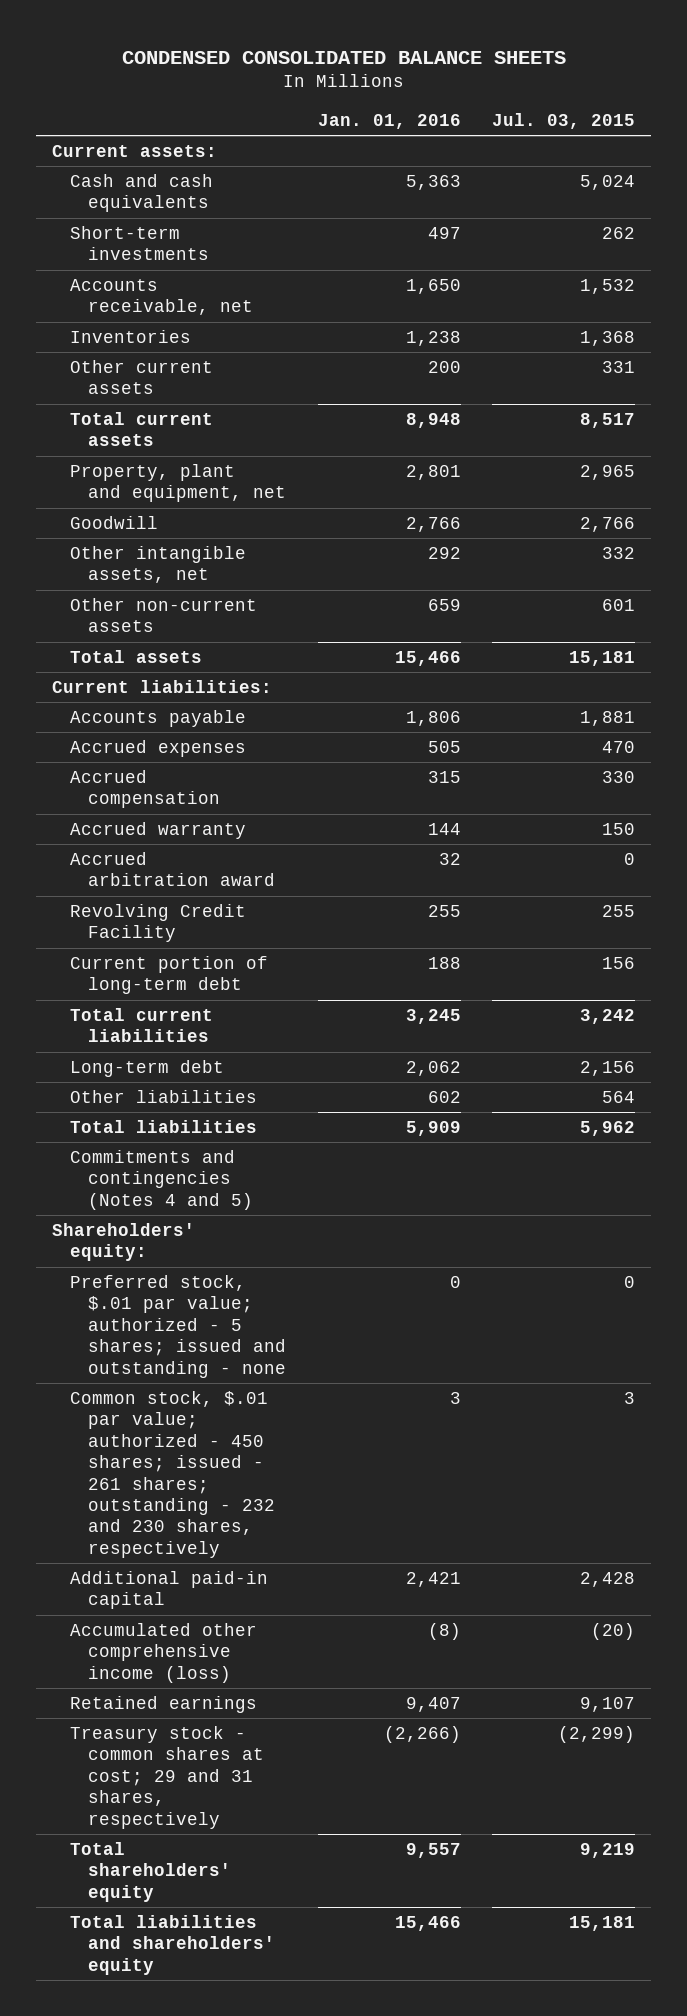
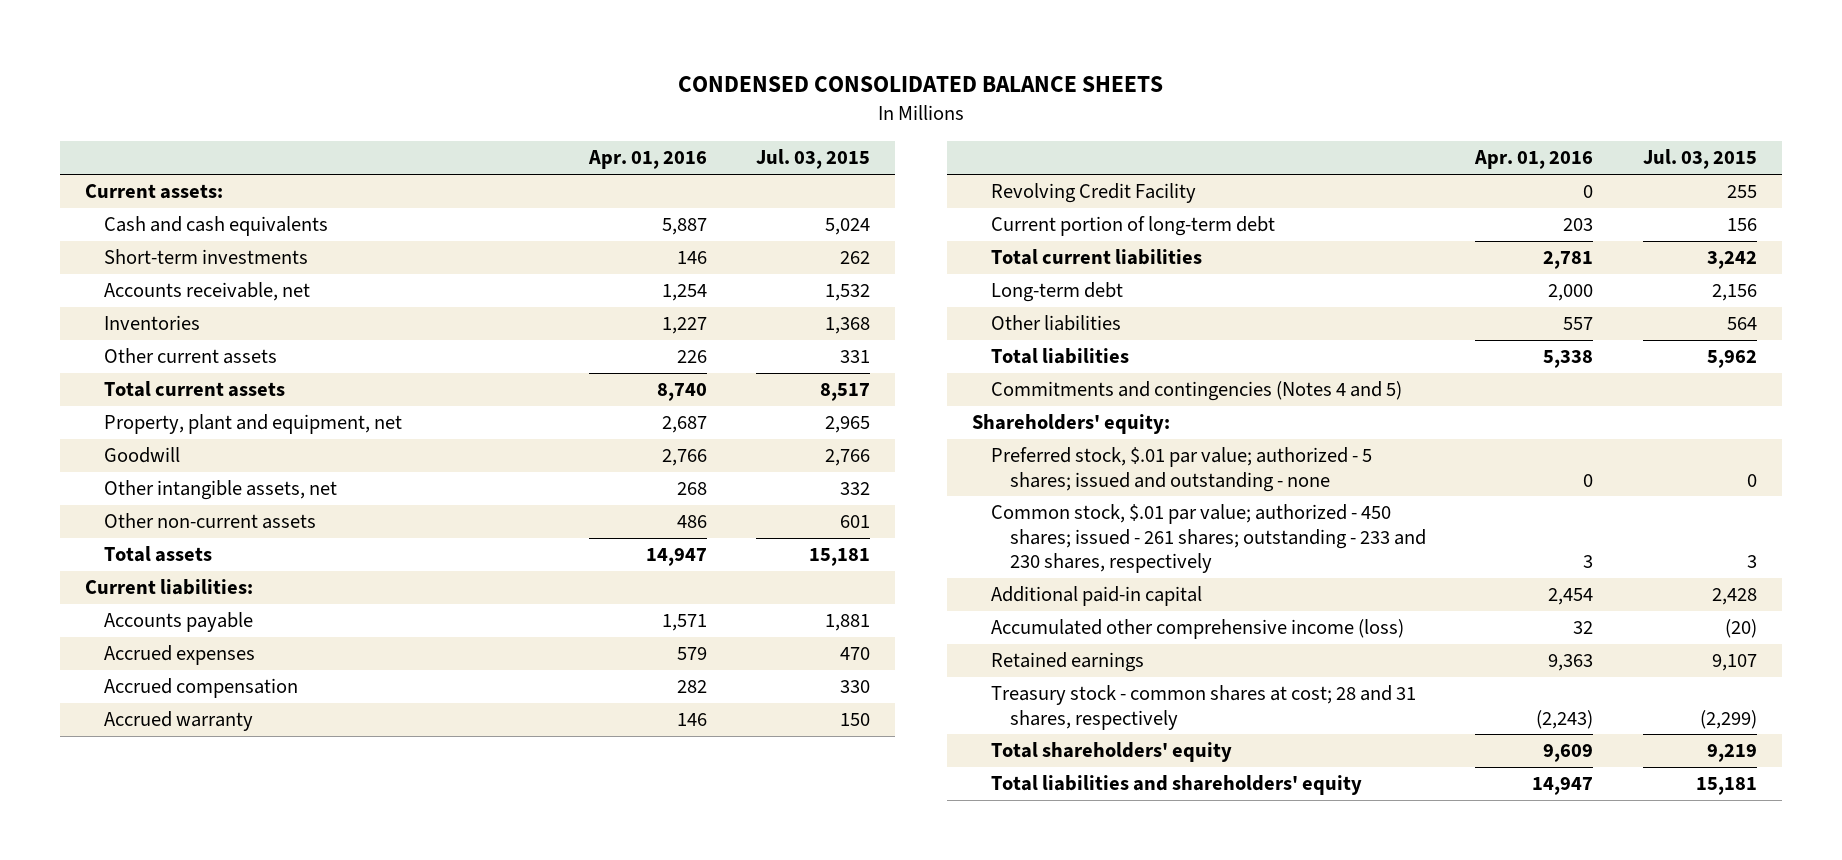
- | Jan. 01, 2016 | Jul. 03, 2015
+ | Apr. 01, 2016 | Jul. 03, 2015
- Accrued arbitration award | 32 | 0
- Common stock, $.01 par value; authorized - 450 shares; issued - 261 shares; outstanding - 232 and 230 shares, respectively | 3 | 3
+ Common stock, $.01 par value; authorized - 450 shares; issued - 261 shares; outstanding - 233 and 230 shares, respectively | 3 | 3
- Treasury stock - common shares at cost; 29 and 31 shares, respectively | (2,266) | (2,299)
+ Treasury stock - common shares at cost; 28 and 31 shares, respectively | (2,243) | (2,299)

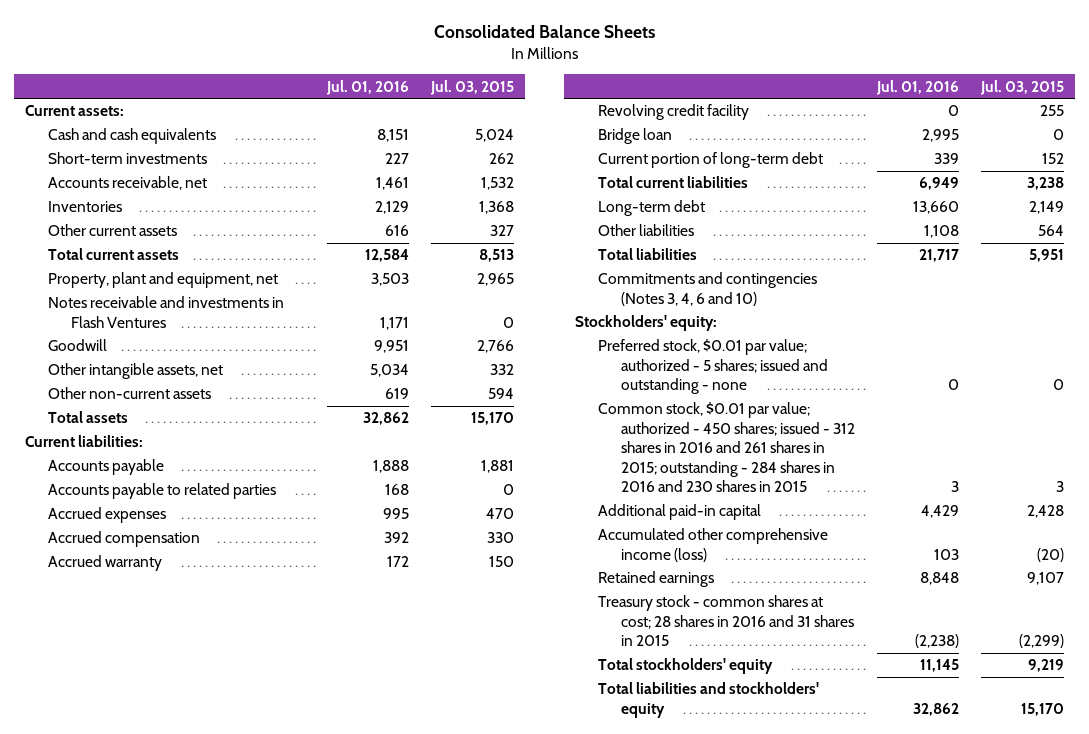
- CONDENSED CONSOLIDATED BALANCE SHEETS
+ Consolidated Balance Sheets
- | Apr. 01, 2016 | Jul. 03, 2015
+ | Jul. 01, 2016 | Jul. 03, 2015
- Other current assets | 226 | 331
- Total current assets | 8,740 | 8,517
+ Other current assets | 616 | 327
+ Total current assets | 12,584 | 8,513
+ Notes receivable and investments in Flash Ventures | 1,171 | 0
- Other non-current assets | 486 | 601
- Total assets | 14,947 | 15,181
+ Other non-current assets | 619 | 594
+ Total assets | 32,862 | 15,170
+ Accounts payable to related parties | 168 | 0
- Revolving Credit Facility | 0 | 255
- Current portion of long-term debt | 203 | 156
- Total current liabilities | 2,781 | 3,242
- Long-term debt | 2,000 | 2,156
+ Revolving credit facility | 0 | 255
+ Bridge loan | 2,995 | 0
+ Current portion of long-term debt | 339 | 152
+ Total current liabilities | 6,949 | 3,238
+ Long-term debt | 13,660 | 2,149
- Total liabilities | 5,338 | 5,962
- Commitments and contingencies (Notes 4 and 5)
- Shareholders' equity:
- Preferred stock, $.01 par value; authorized - 5 shares; issued and outstanding - none | 0 | 0
- Common stock, $.01 par value; authorized - 450 shares; issued - 261 shares; outstanding - 233 and 230 shares, respectively | 3 | 3
+ Total liabilities | 21,717 | 5,951
+ Commitments and contingencies (Notes 3, 4, 6 and 10)
+ Stockholders' equity:
+ Preferred stock, $0.01 par value; authorized - 5 shares; issued and outstanding - none | 0 | 0
+ Common stock, $0.01 par value; authorized - 450 shares; issued - 312 shares in 2016 and 261 shares in 2015; outstanding - 284 shares in 2016 and 230 shares in 2015 | 3 | 3
- Treasury stock - common shares at cost; 28 and 31 shares, respectively | (2,243) | (2,299)
- Total shareholders' equity | 9,609 | 9,219
- Total liabilities and shareholders' equity | 14,947 | 15,181
+ Treasury stock - common shares at cost; 28 shares in 2016 and 31 shares in 2015 | (2,238) | (2,299)
+ Total stockholders' equity | 11,145 | 9,219
+ Total liabilities and stockholders' equity | 32,862 | 15,170

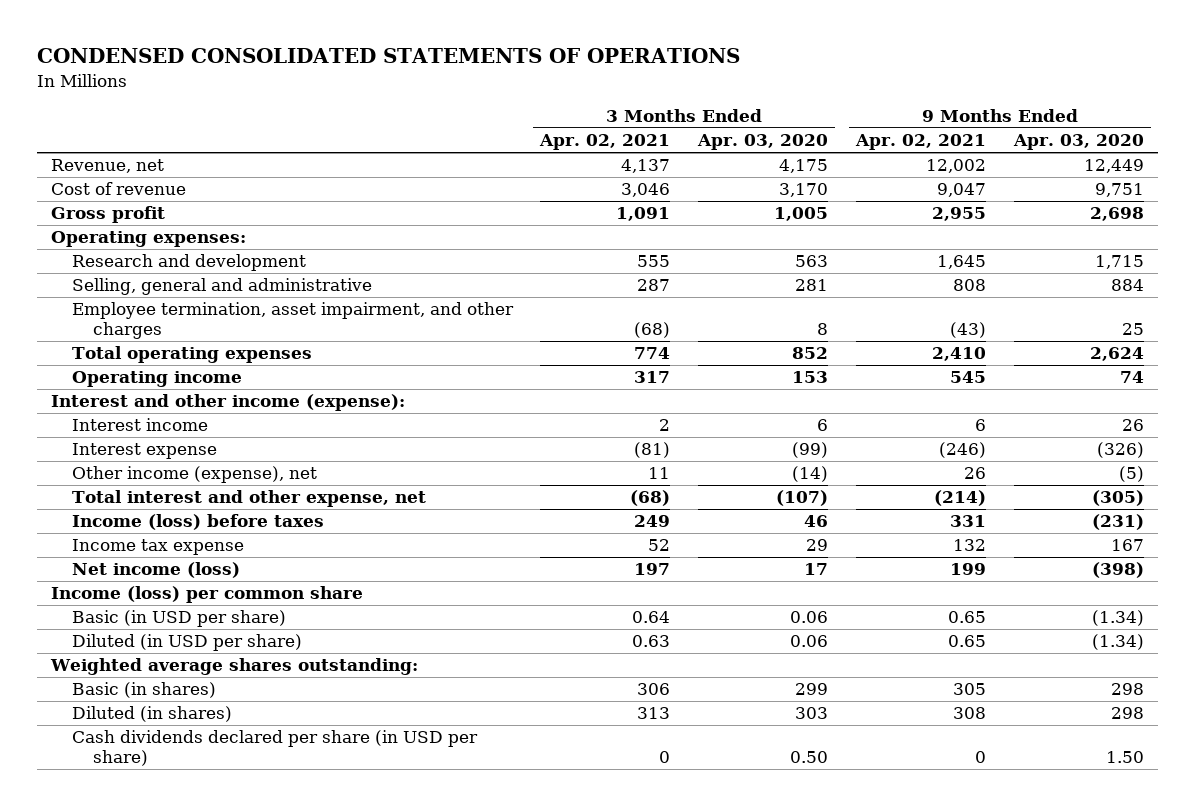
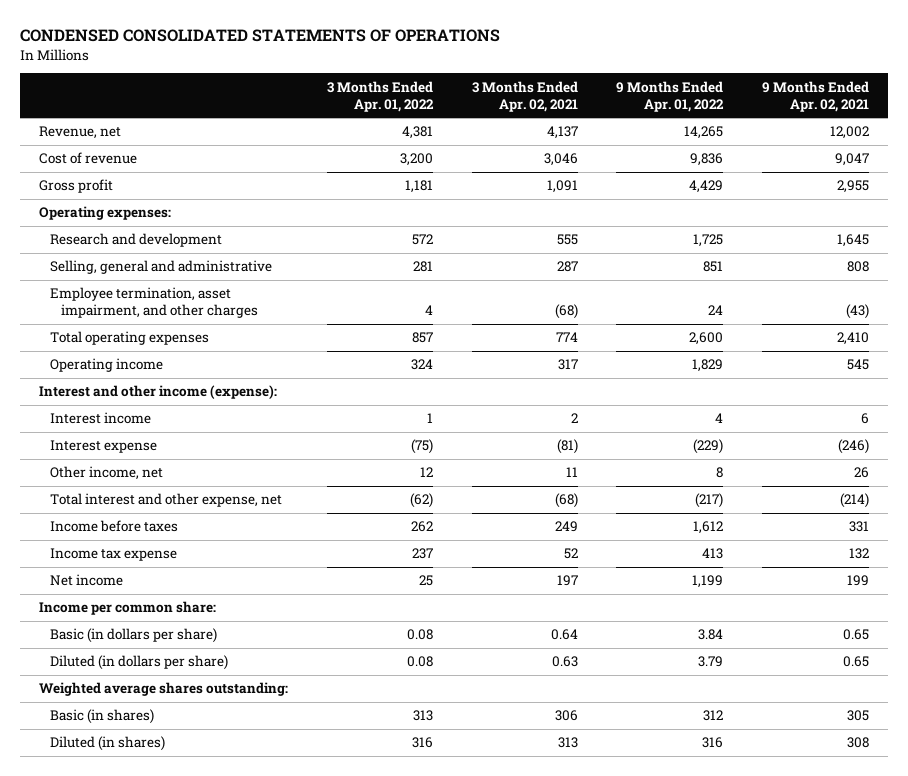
- | 3 Months Ended Apr. 02, 2021 | 3 Months Ended Apr. 03, 2020 | 9 Months Ended Apr. 02, 2021 | 9 Months Ended Apr. 03, 2020
+ | 3 Months Ended Apr. 01, 2022 | 3 Months Ended Apr. 02, 2021 | 9 Months Ended Apr. 01, 2022 | 9 Months Ended Apr. 02, 2021
- Other income (expense), net | 11 | (14) | 26 | (5)
+ Other income, net | 12 | 11 | 8 | 26
- Income (loss) before taxes | 249 | 46 | 331 | (231)
+ Income before taxes | 262 | 249 | 1,612 | 331
- Net income (loss) | 197 | 17 | 199 | (398)
- Income (loss) per common share
- Basic (in USD per share) | 0.64 | 0.06 | 0.65 | (1.34)
- Diluted (in USD per share) | 0.63 | 0.06 | 0.65 | (1.34)
+ Net income | 25 | 197 | 1,199 | 199
+ Income per common share:
+ Basic (in dollars per share) | 0.08 | 0.64 | 3.84 | 0.65
+ Diluted (in dollars per share) | 0.08 | 0.63 | 3.79 | 0.65
- Cash dividends declared per share (in USD per share) | 0 | 0.50 | 0 | 1.50

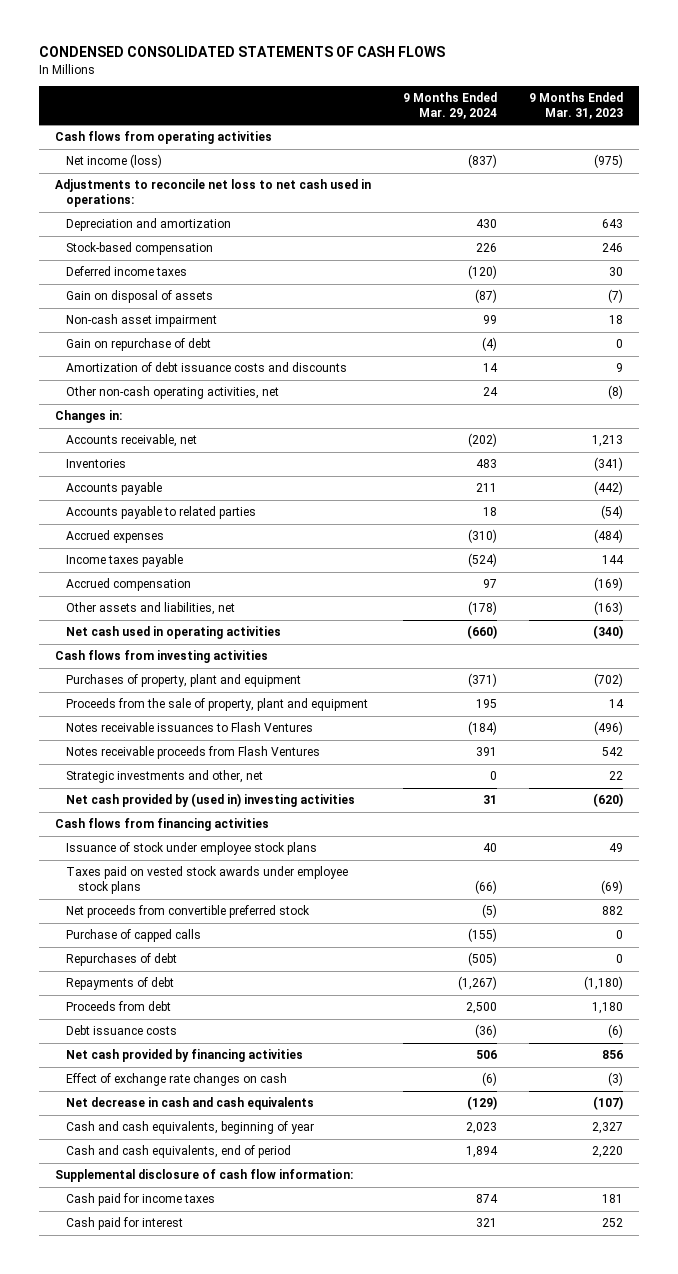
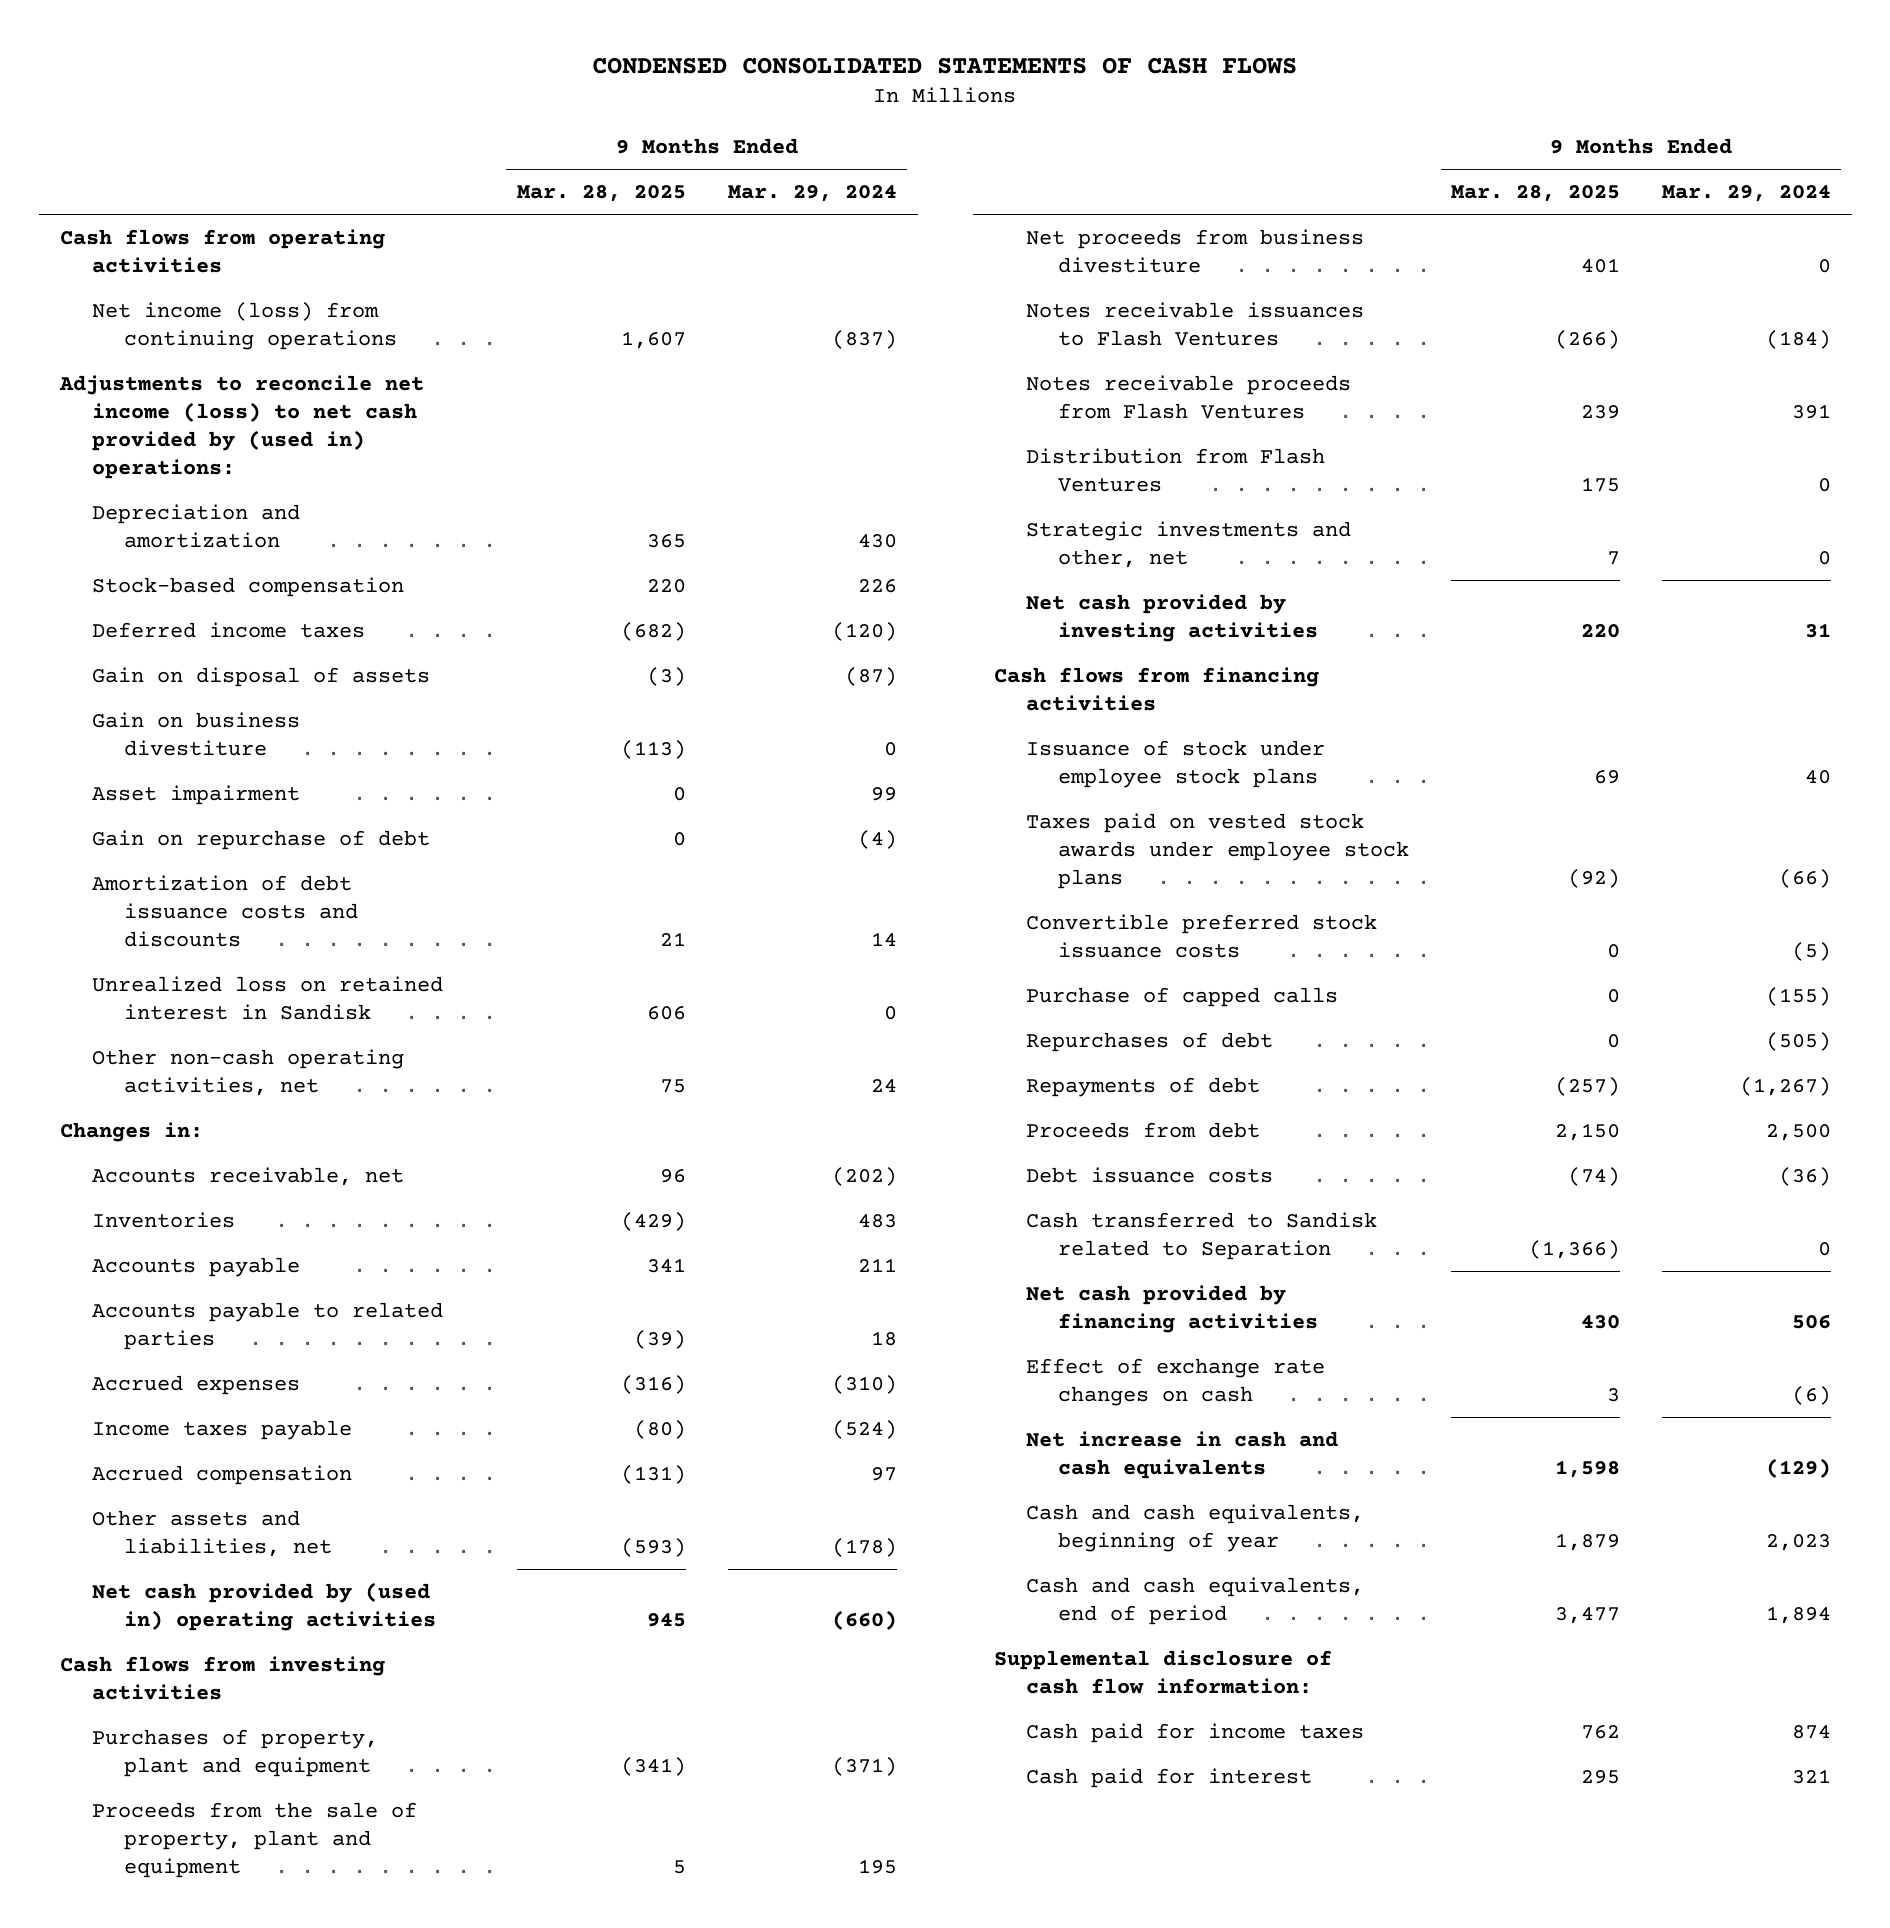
- | 9 Months Ended Mar. 29, 2024 | 9 Months Ended Mar. 31, 2023
+ | 9 Months Ended Mar. 28, 2025 | 9 Months Ended Mar. 29, 2024
- Net income (loss) | (837) | (975)
- Adjustments to reconcile net loss to net cash used in operations:
+ Net income (loss) from continuing operations | 1,607 | (837)
+ Adjustments to reconcile net income (loss) to net cash provided by (used in) operations:
- Non-cash asset impairment | 99 | 18
+ Gain on business divestiture | (113) | 0
+ Asset impairment | 0 | 99
+ Unrealized loss on retained interest in Sandisk | 606 | 0
- Net cash used in operating activities | (660) | (340)
+ Net cash provided by (used in) operating activities | 945 | (660)
+ Net proceeds from business divestiture | 401 | 0
+ Distribution from Flash Ventures | 175 | 0
- Net cash provided by (used in) investing activities | 31 | (620)
+ Net cash provided by investing activities | 220 | 31
- Net proceeds from convertible preferred stock | (5) | 882
+ Convertible preferred stock issuance costs | 0 | (5)
+ Cash transferred to Sandisk related to Separation | (1,366) | 0
- Net decrease in cash and cash equivalents | (129) | (107)
+ Net increase in cash and cash equivalents | 1,598 | (129)

